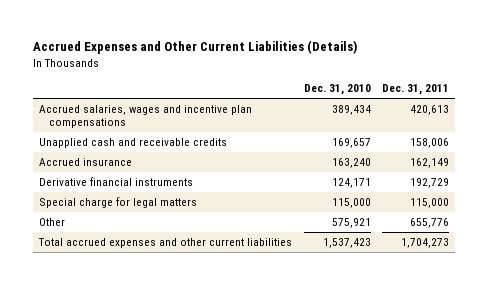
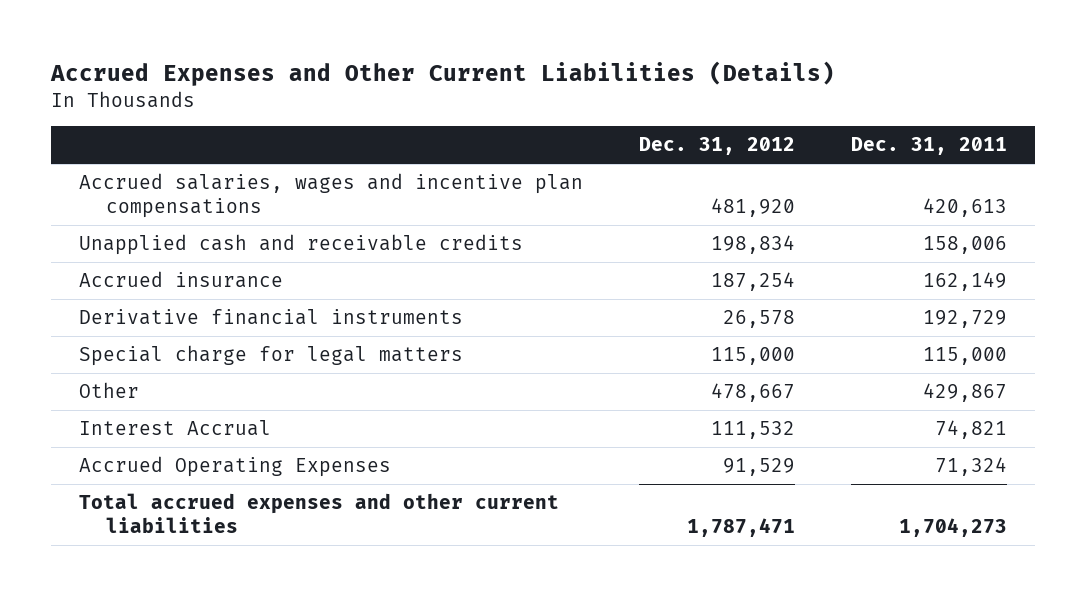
- | Dec. 31, 2010 | Dec. 31, 2011
+ | Dec. 31, 2012 | Dec. 31, 2011
- Other | 575,921 | 655,776
+ Other | 478,667 | 429,867
+ Interest Accrual | 111,532 | 74,821
+ Accrued Operating Expenses | 91,529 | 71,324

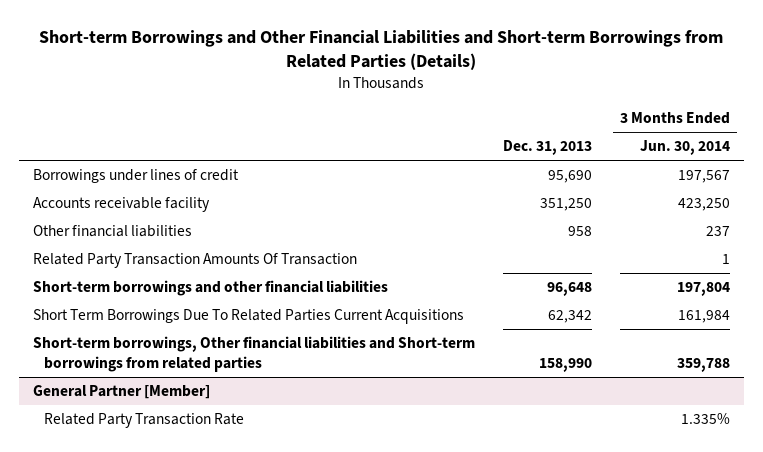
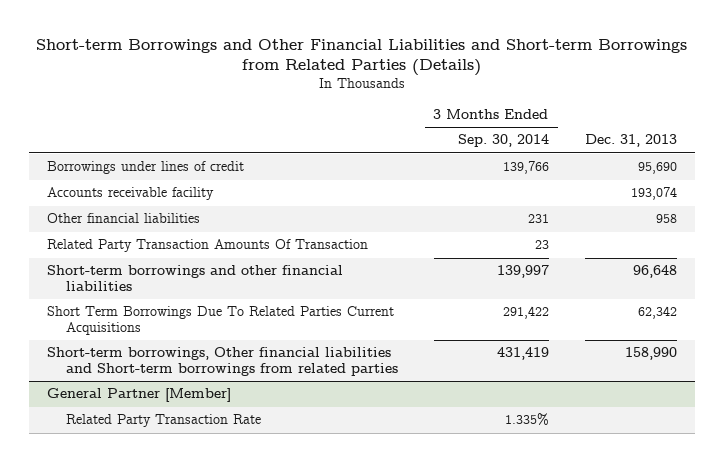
- | Dec. 31, 2013 | 3 Months Ended Jun. 30, 2014
+ | 3 Months Ended Sep. 30, 2014 | Dec. 31, 2013
- Accounts receivable facility | 351,250 | 423,250
+ Accounts receivable facility | | 193,074

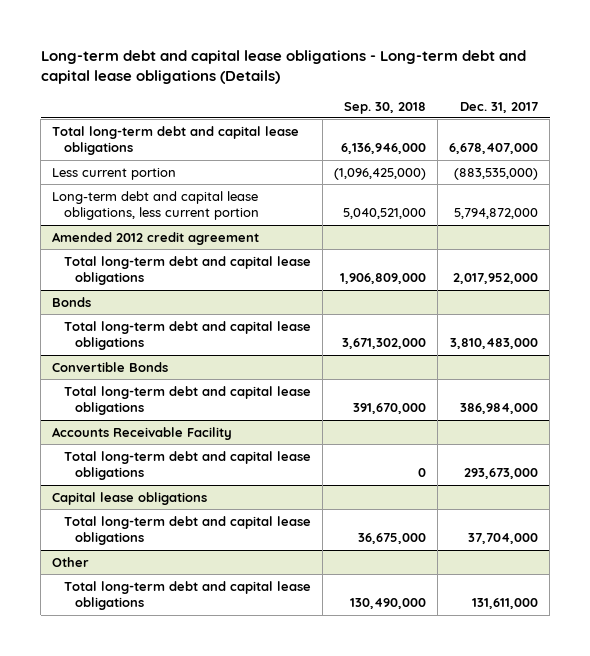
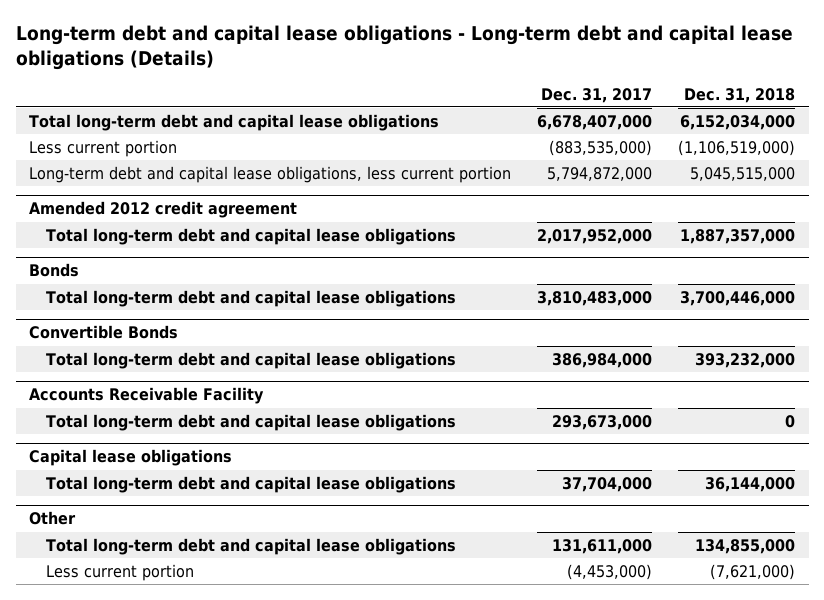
- | Sep. 30, 2018 | Dec. 31, 2017
+ | Dec. 31, 2017 | Dec. 31, 2018
@ Other
+ Less current portion | (4,453,000) | (7,621,000)

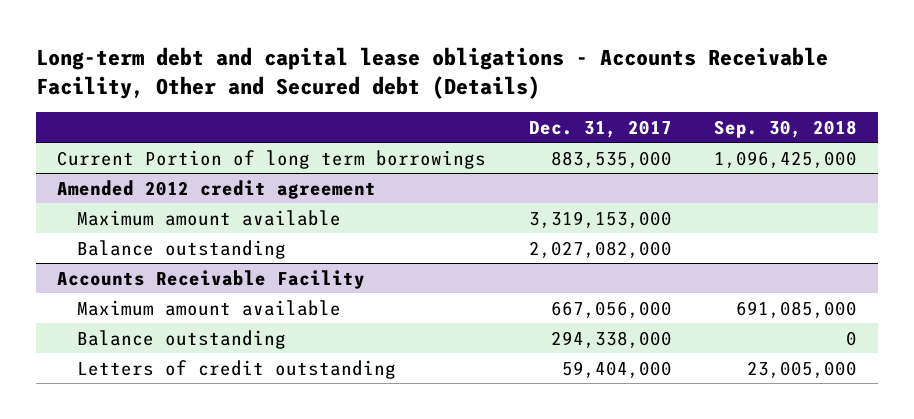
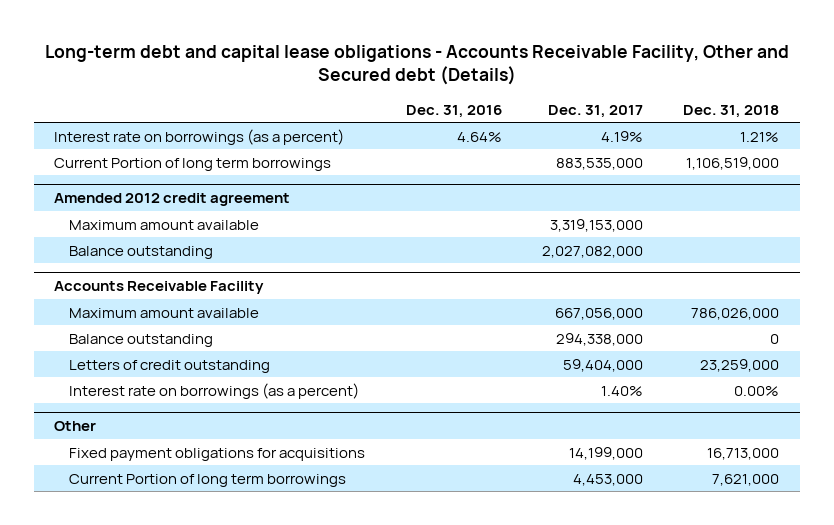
- | Dec. 31, 2017 | Sep. 30, 2018
+ | Dec. 31, 2016 | Dec. 31, 2017 | Dec. 31, 2018
+ Interest rate on borrowings (as a percent) | 4.64% | 4.19% | 1.21%
@ Accounts Receivable Facility
+ Interest rate on borrowings (as a percent) | | 1.40% | 0.00%
+ Other
+ Fixed payment obligations for acquisitions | | 14,199,000 | 16,713,000
+ Current Portion of long term borrowings | | 4,453,000 | 7,621,000

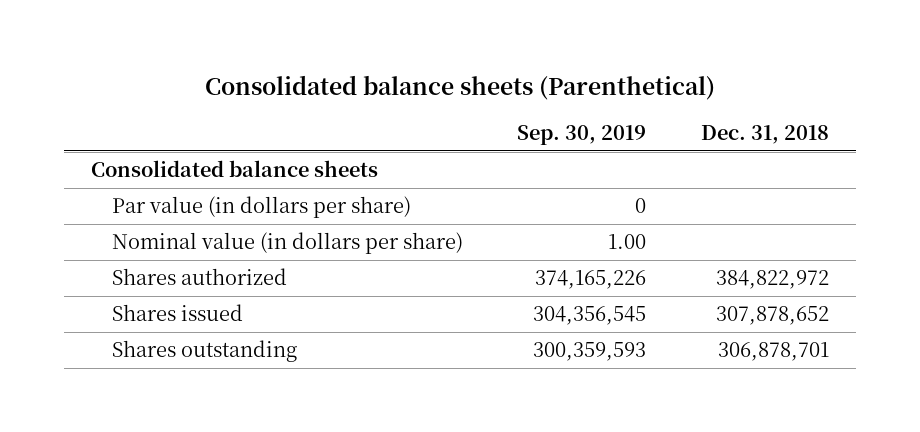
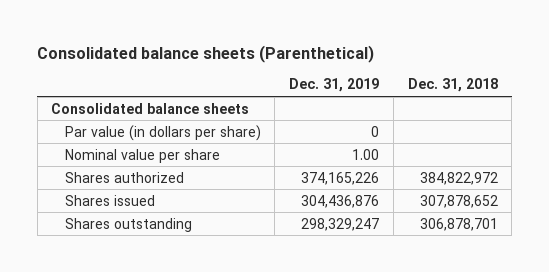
- | Sep. 30, 2019 | Dec. 31, 2018
+ | Dec. 31, 2019 | Dec. 31, 2018
- Nominal value (in dollars per share) | 1.00 |
+ Nominal value per share | 1.00 |

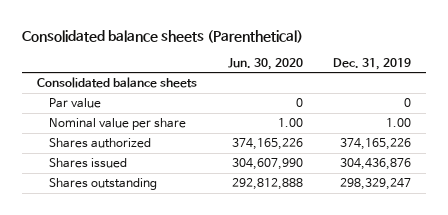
- | Dec. 31, 2019 | Dec. 31, 2018
+ | Jun. 30, 2020 | Dec. 31, 2019
- Par value (in dollars per share) | 0 |
+ Par value | 0 | 0

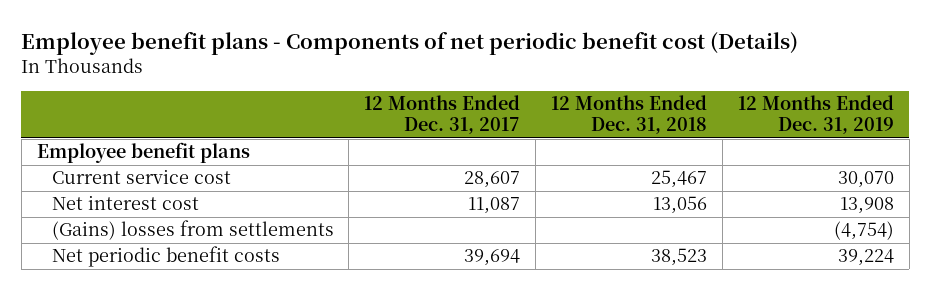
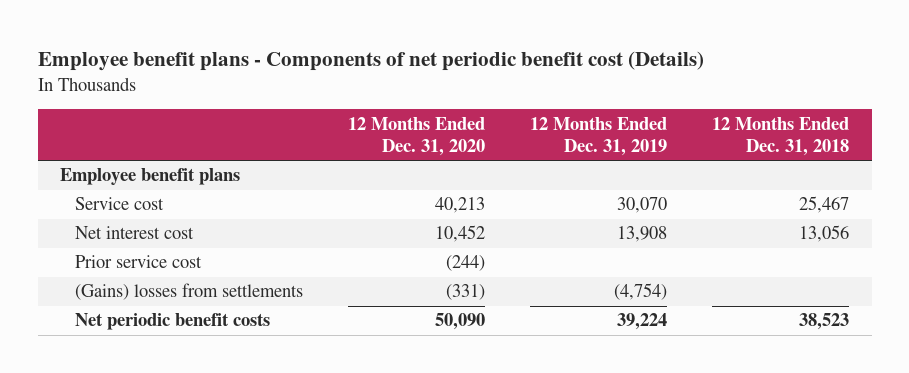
- | 12 Months Ended Dec. 31, 2017 | 12 Months Ended Dec. 31, 2018 | 12 Months Ended Dec. 31, 2019
+ | 12 Months Ended Dec. 31, 2020 | 12 Months Ended Dec. 31, 2019 | 12 Months Ended Dec. 31, 2018
- Current service cost | 28,607 | 25,467 | 30,070
+ Service cost | 40,213 | 30,070 | 25,467
+ Prior service cost | (244) | |

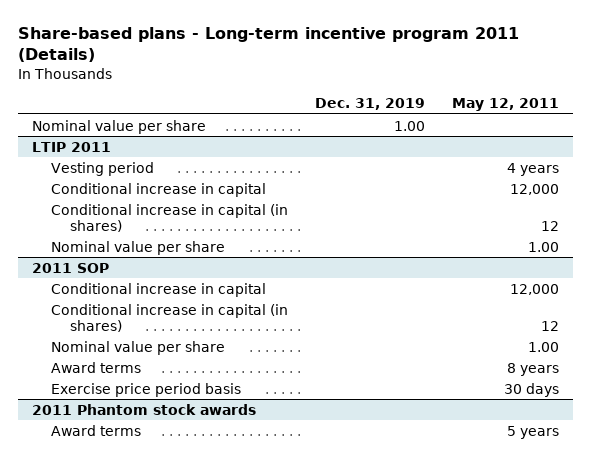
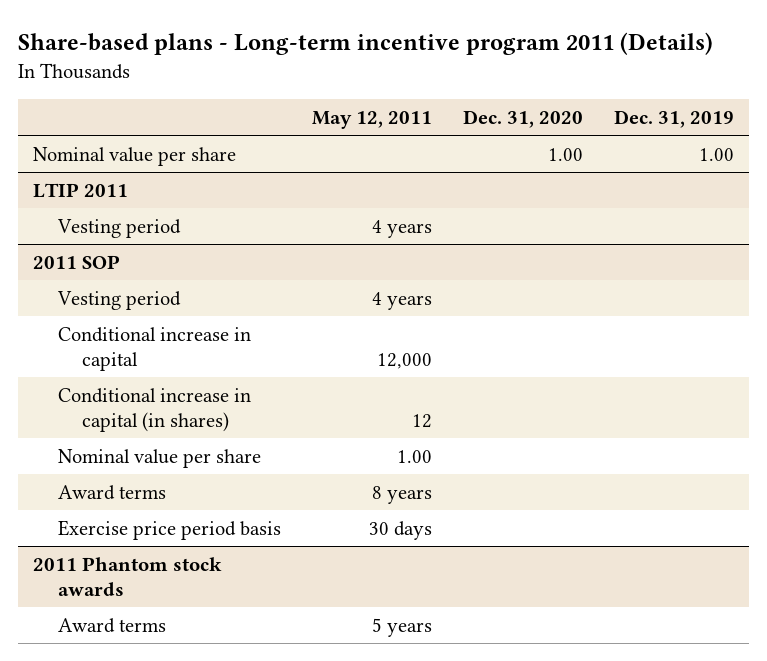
- | Dec. 31, 2019 | May 12, 2011
+ | May 12, 2011 | Dec. 31, 2020 | Dec. 31, 2019
@ LTIP 2011
- Conditional increase in capital | | 12,000
- Conditional increase in capital (in shares) | | 12
- Nominal value per share | | 1.00
@ 2011 SOP
+ Vesting period | 4 years | |

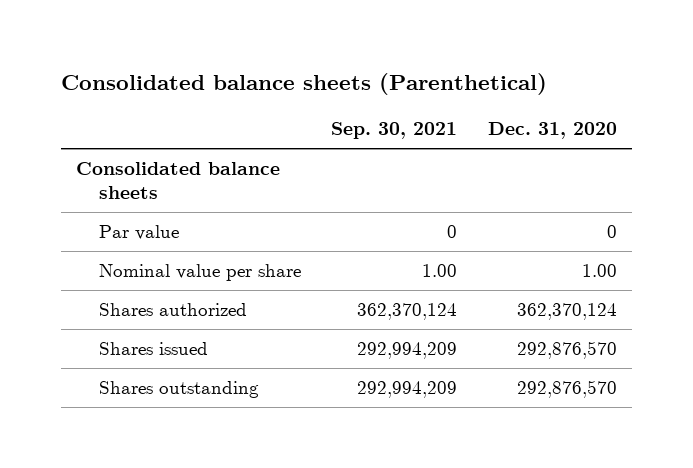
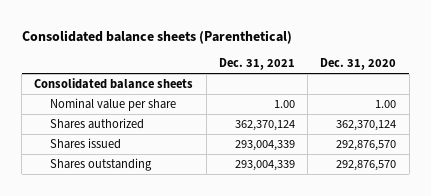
- | Sep. 30, 2021 | Dec. 31, 2020
+ | Dec. 31, 2021 | Dec. 31, 2020
- Par value | 0 | 0

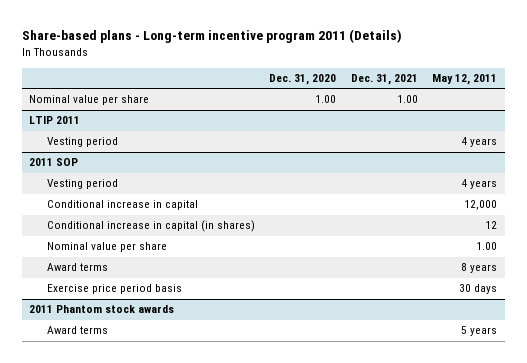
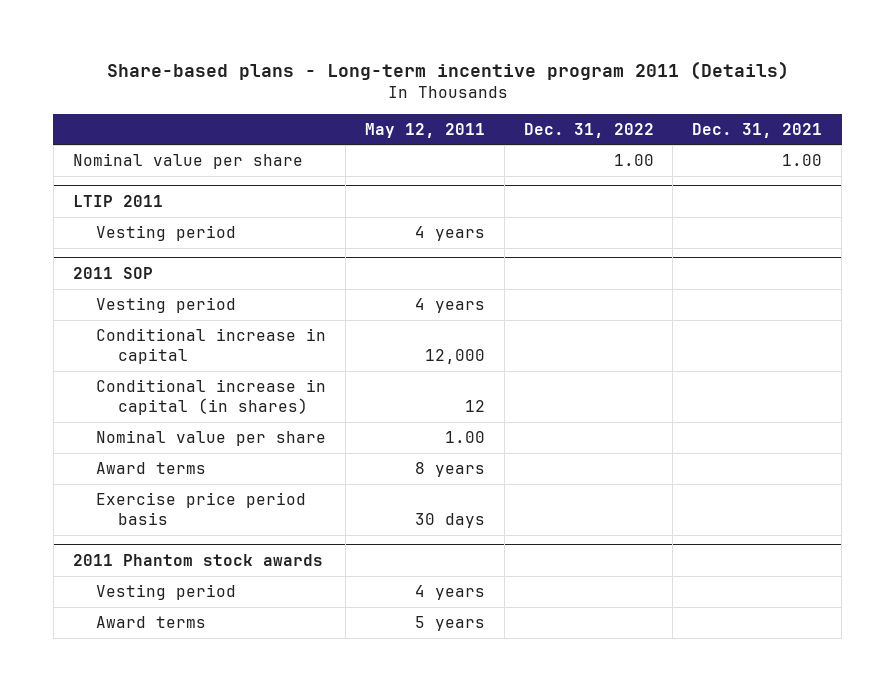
- | Dec. 31, 2020 | Dec. 31, 2021 | May 12, 2011
+ | May 12, 2011 | Dec. 31, 2022 | Dec. 31, 2021
@ 2011 Phantom stock awards
+ Vesting period | 4 years | |

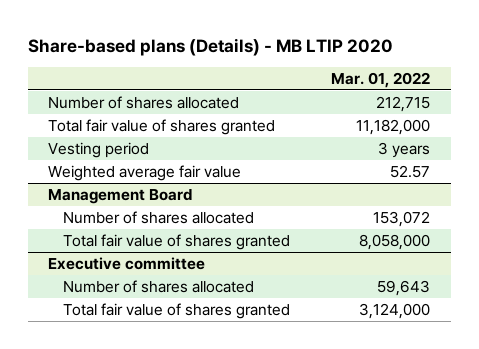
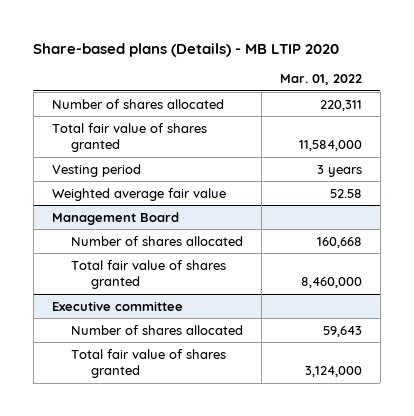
- Number of shares allocated | 212,715
- Total fair value of shares granted | 11,182,000
+ Number of shares allocated | 220,311
+ Total fair value of shares granted | 11,584,000
- Weighted average fair value | 52.57
+ Weighted average fair value | 52.58
@ Management Board
- Number of shares allocated | 153,072
- Total fair value of shares granted | 8,058,000
+ Number of shares allocated | 160,668
+ Total fair value of shares granted | 8,460,000

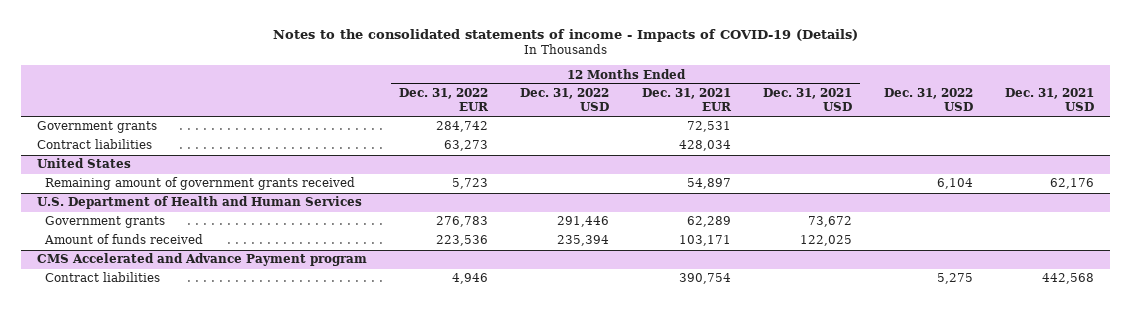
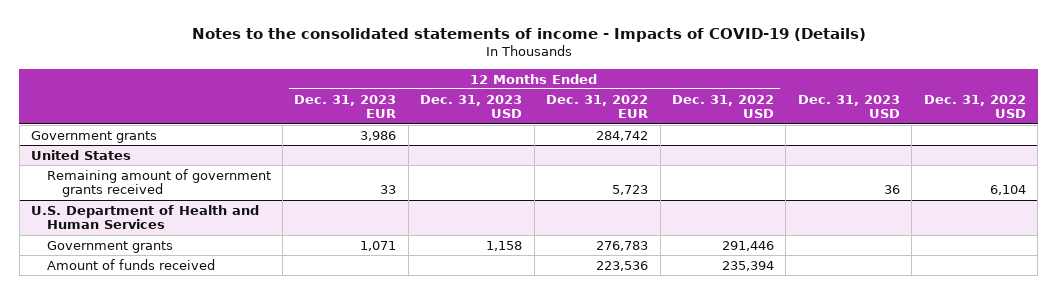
- | 12 Months Ended Dec. 31, 2022 EUR | 12 Months Ended Dec. 31, 2022 USD | 12 Months Ended Dec. 31, 2021 EUR | 12 Months Ended Dec. 31, 2021 USD | Dec. 31, 2022 USD | Dec. 31, 2021 USD
+ | 12 Months Ended Dec. 31, 2023 EUR | 12 Months Ended Dec. 31, 2023 USD | 12 Months Ended Dec. 31, 2022 EUR | 12 Months Ended Dec. 31, 2022 USD | Dec. 31, 2023 USD | Dec. 31, 2022 USD
- Contract liabilities | 63,273 | | 428,034 | | |
- CMS Accelerated and Advance Payment program
- Contract liabilities | 4,946 | | 390,754 | | 5,275 | 442,568

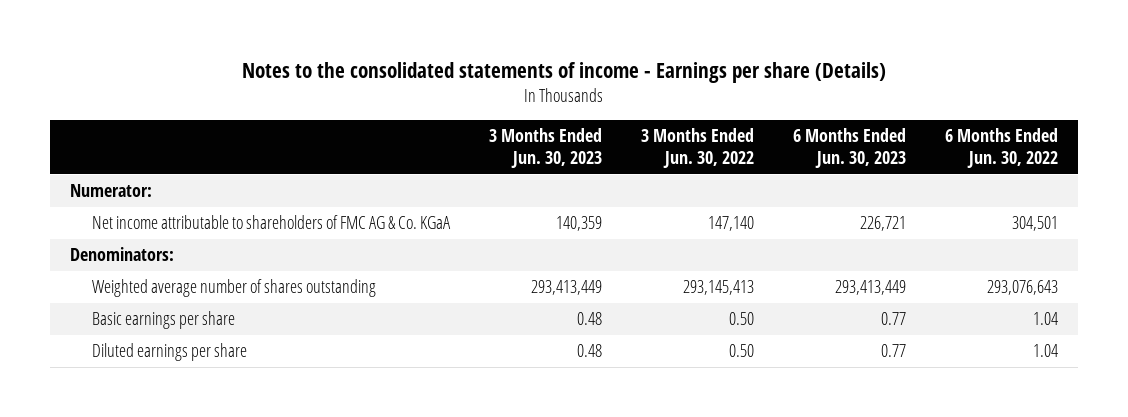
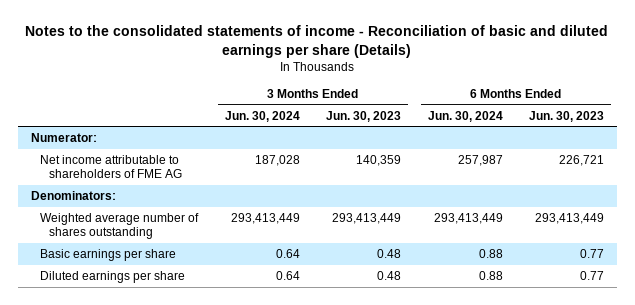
- Notes to the consolidated statements of income - Earnings per share (Details)
+ Notes to the consolidated statements of income - Reconciliation of basic and diluted earnings per share (Details)
- | 3 Months Ended Jun. 30, 2023 | 3 Months Ended Jun. 30, 2022 | 6 Months Ended Jun. 30, 2023 | 6 Months Ended Jun. 30, 2022
+ | 3 Months Ended Jun. 30, 2024 | 3 Months Ended Jun. 30, 2023 | 6 Months Ended Jun. 30, 2024 | 6 Months Ended Jun. 30, 2023
- Net income attributable to shareholders of FMC AG & Co. KGaA | 140,359 | 147,140 | 226,721 | 304,501
+ Net income attributable to shareholders of FME AG | 187,028 | 140,359 | 257,987 | 226,721

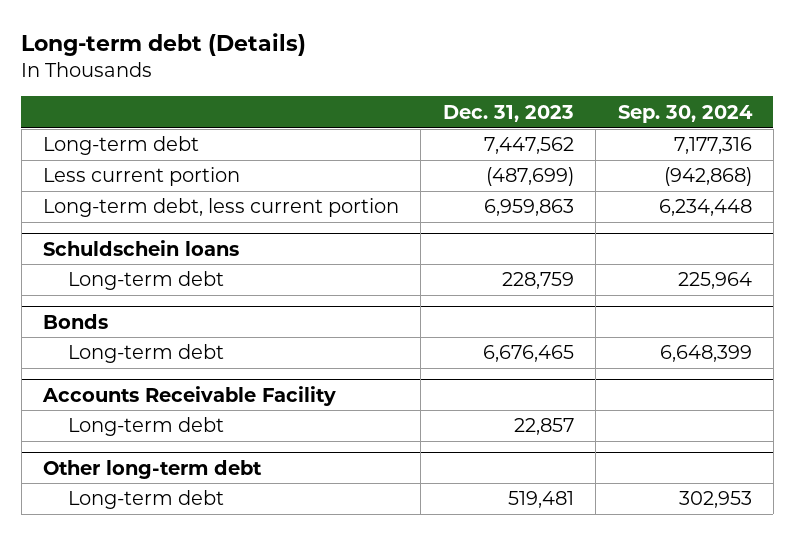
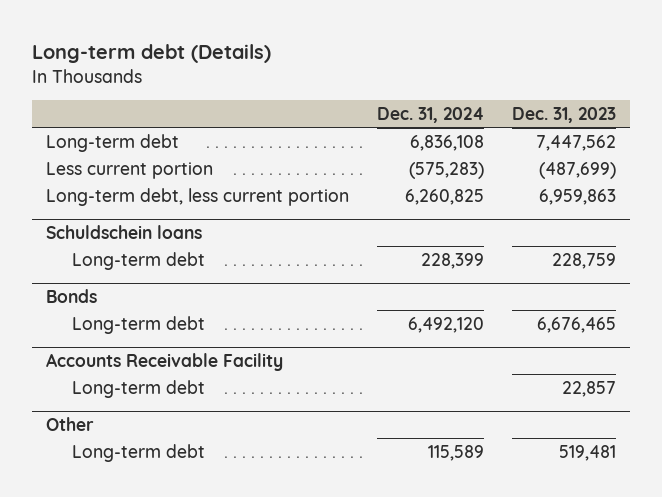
- | Dec. 31, 2023 | Sep. 30, 2024
+ | Dec. 31, 2024 | Dec. 31, 2023
- Other long-term debt
+ Other

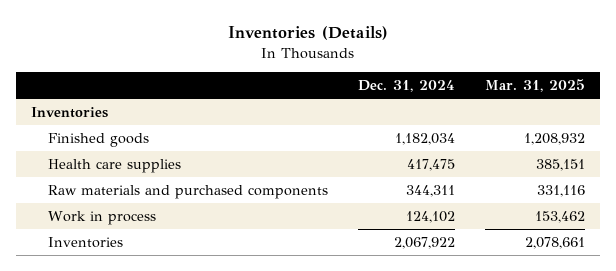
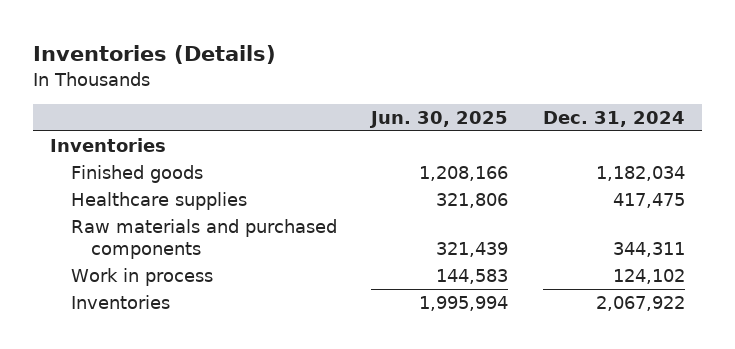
- | Dec. 31, 2024 | Mar. 31, 2025
+ | Jun. 30, 2025 | Dec. 31, 2024
- Health care supplies | 417,475 | 385,151
+ Healthcare supplies | 321,806 | 417,475

